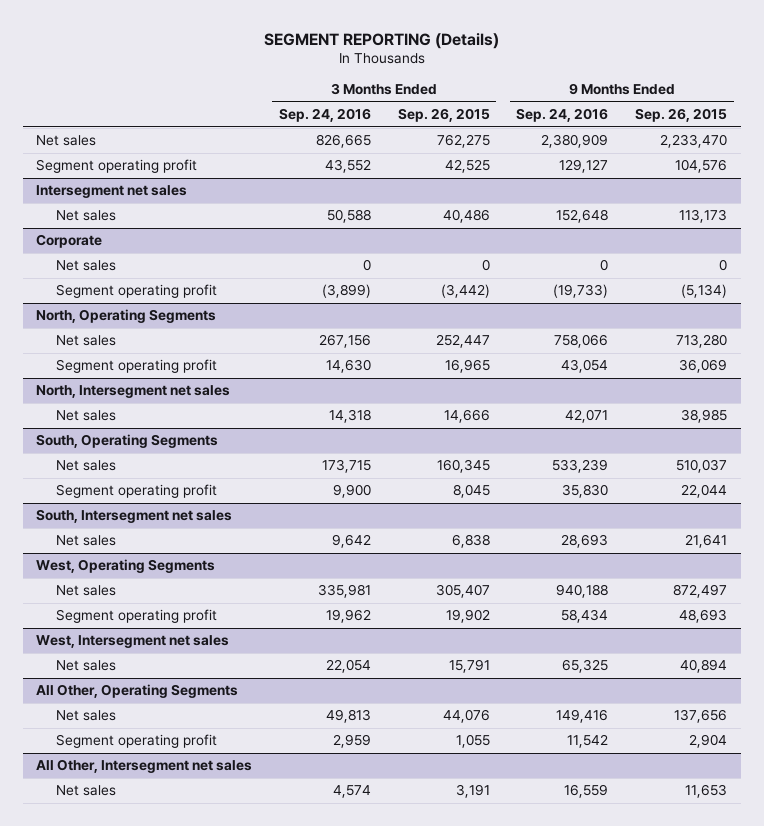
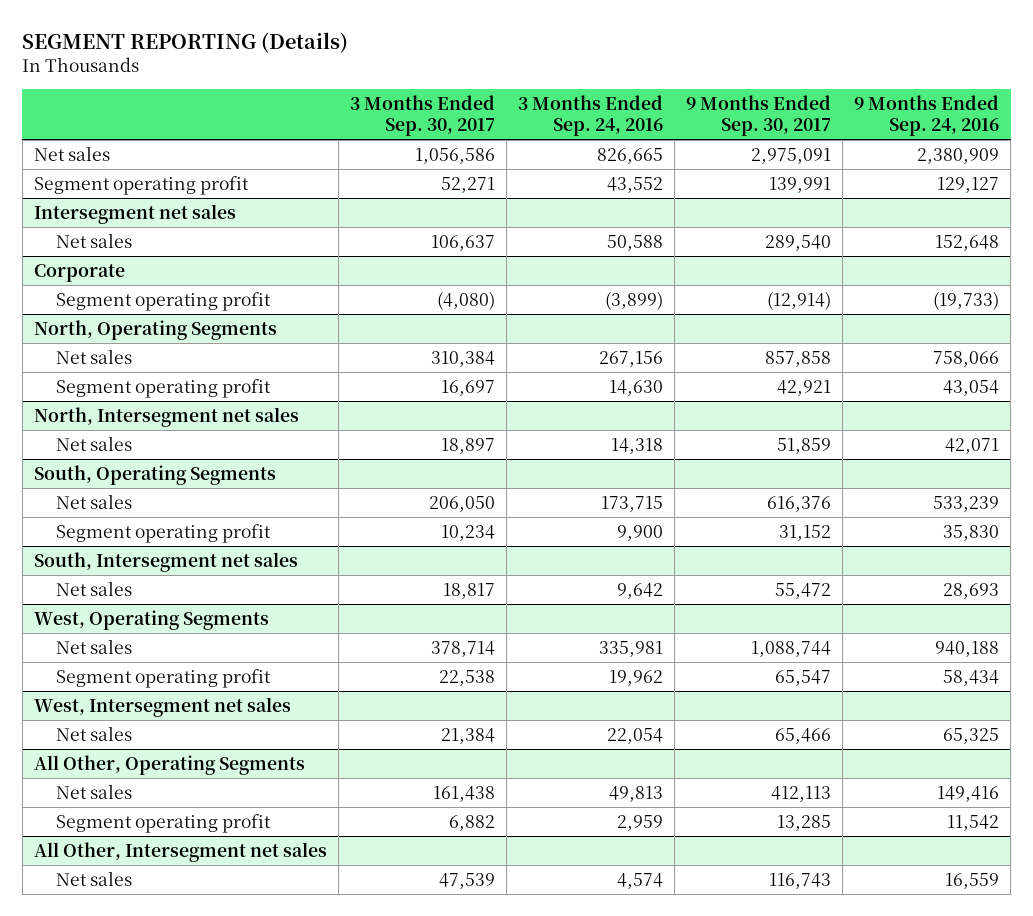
- | 3 Months Ended Sep. 24, 2016 | 3 Months Ended Sep. 26, 2015 | 9 Months Ended Sep. 24, 2016 | 9 Months Ended Sep. 26, 2015
+ | 3 Months Ended Sep. 30, 2017 | 3 Months Ended Sep. 24, 2016 | 9 Months Ended Sep. 30, 2017 | 9 Months Ended Sep. 24, 2016
@ Corporate
- Net sales | 0 | 0 | 0 | 0

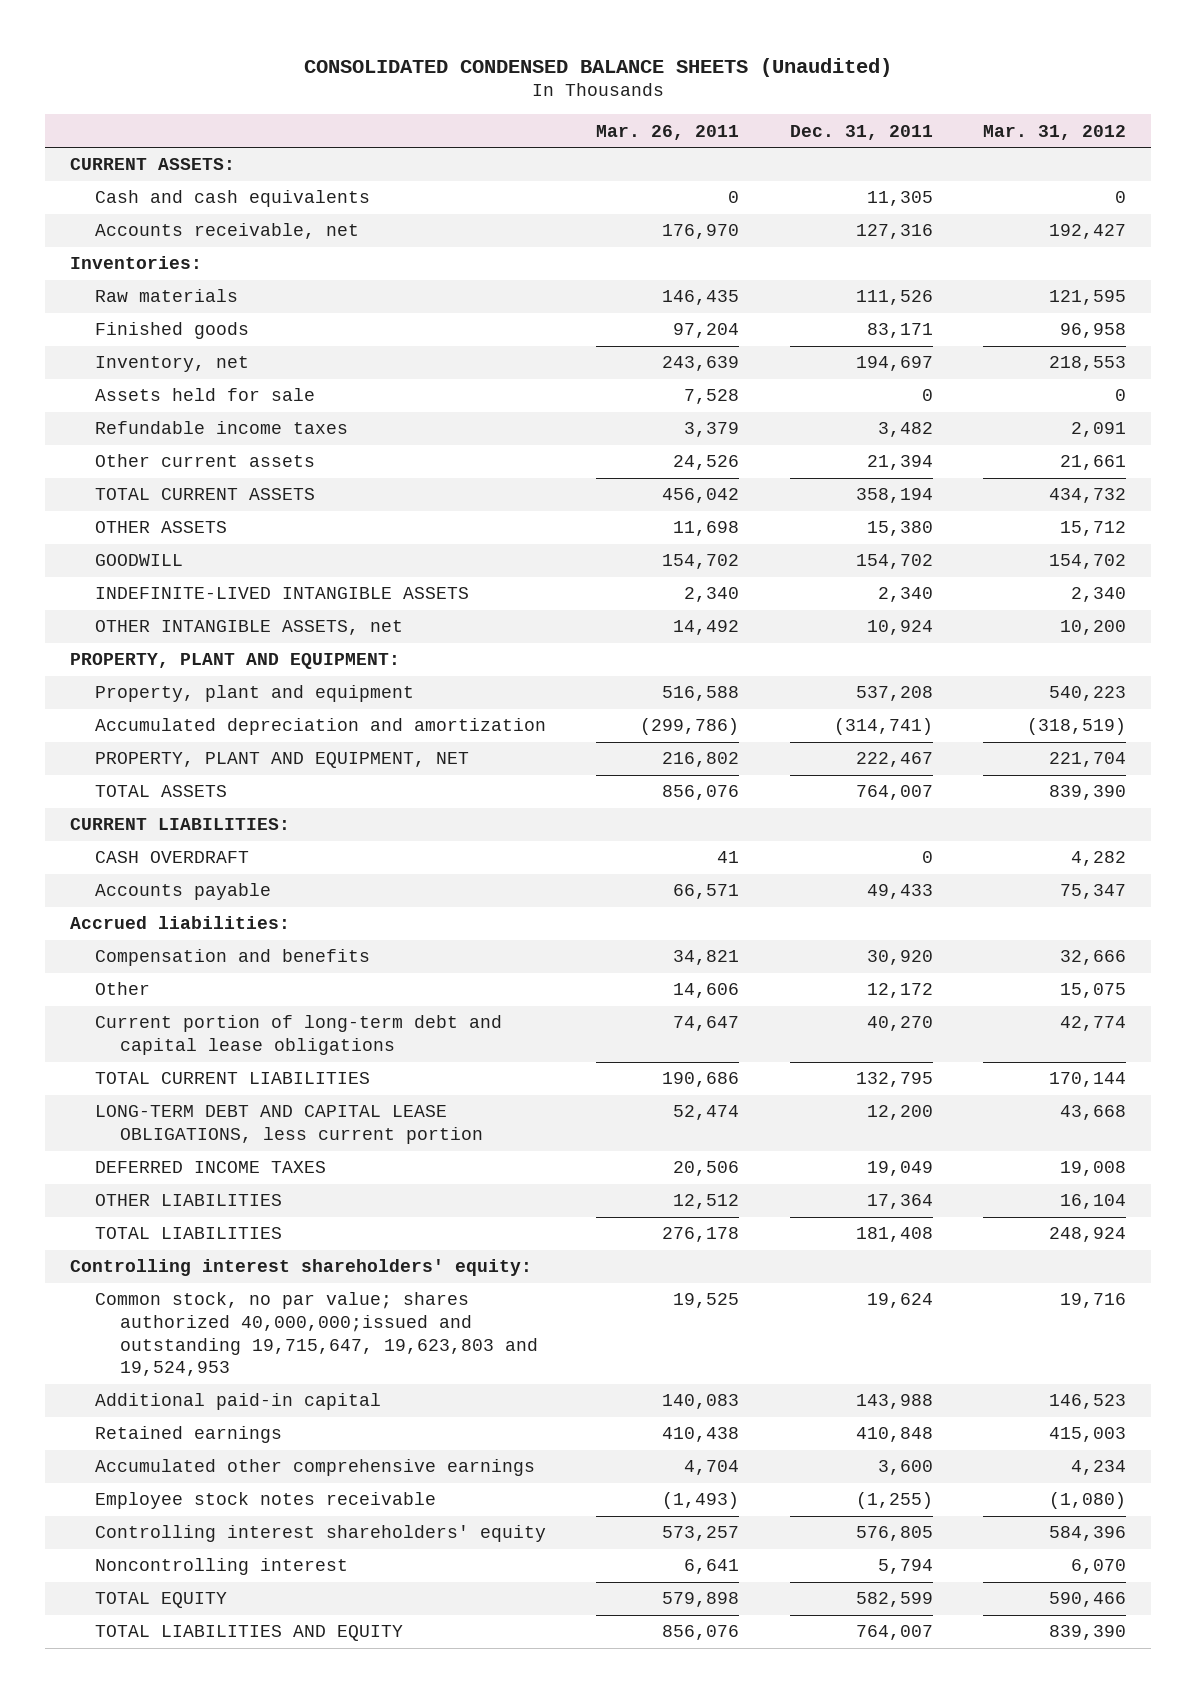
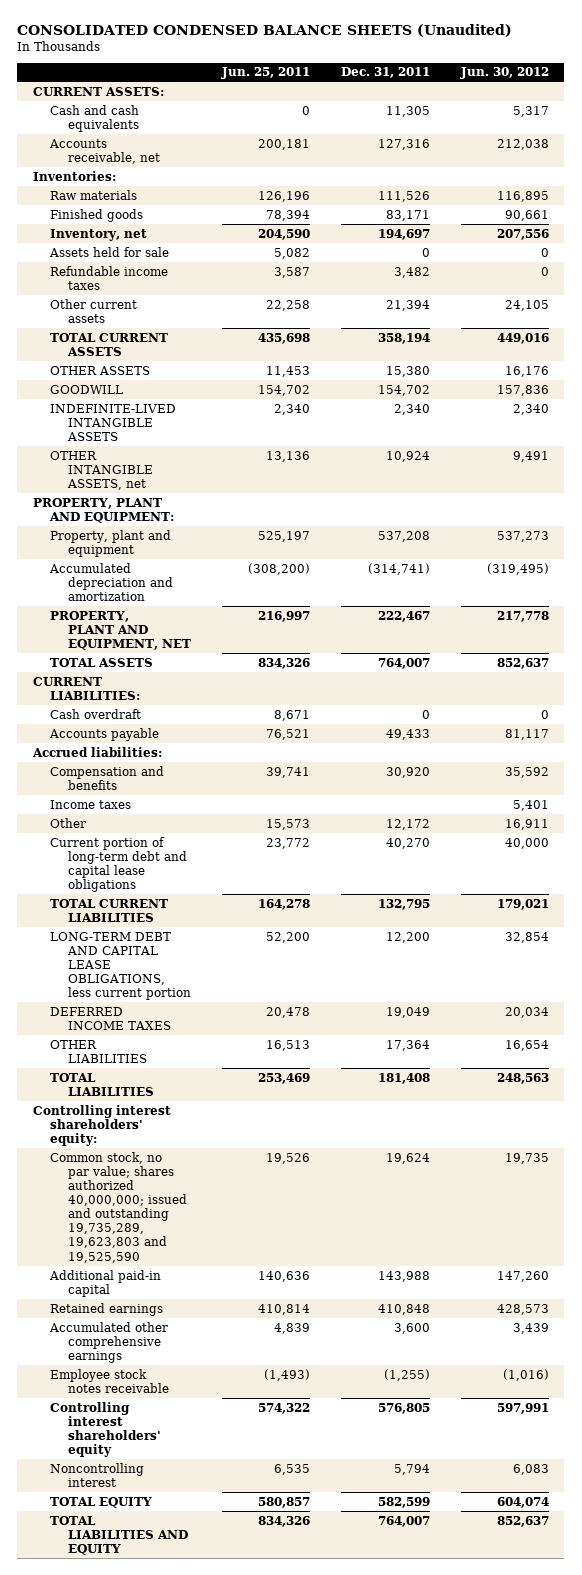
- | Mar. 26, 2011 | Dec. 31, 2011 | Mar. 31, 2012
+ | Jun. 25, 2011 | Dec. 31, 2011 | Jun. 30, 2012
- CASH OVERDRAFT | 41 | 0 | 4,282
+ Cash overdraft | 8,671 | 0 | 0
+ Income taxes | | | 5,401
- Common stock, no par value; shares authorized 40,000,000;issued and outstanding 19,715,647, 19,623,803 and 19,524,953 | 19,525 | 19,624 | 19,716
+ Common stock, no par value; shares authorized 40,000,000; issued and outstanding 19,735,289, 19,623,803 and 19,525,590 | 19,526 | 19,624 | 19,735

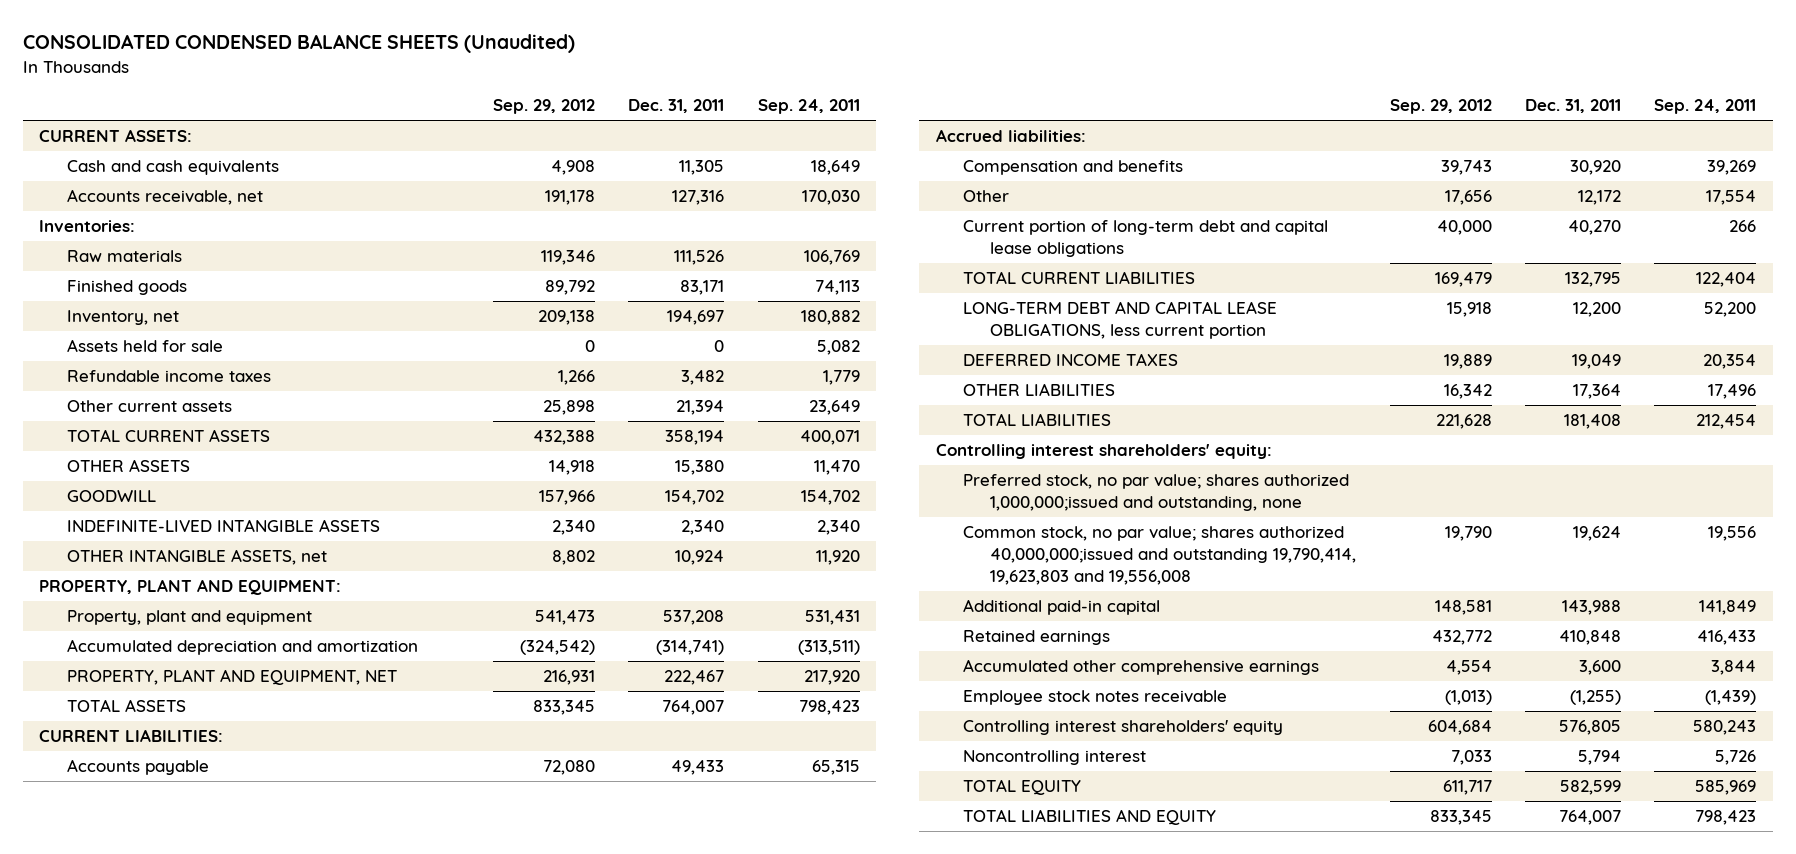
- | Jun. 25, 2011 | Dec. 31, 2011 | Jun. 30, 2012
+ | Sep. 29, 2012 | Dec. 31, 2011 | Sep. 24, 2011
- Cash overdraft | 8,671 | 0 | 0
- Income taxes | | | 5,401
- Common stock, no par value; shares authorized 40,000,000; issued and outstanding 19,735,289, 19,623,803 and 19,525,590 | 19,526 | 19,624 | 19,735
+ Preferred stock, no par value; shares authorized 1,000,000;issued and outstanding, none
+ Common stock, no par value; shares authorized 40,000,000;issued and outstanding 19,790,414, 19,623,803 and 19,556,008 | 19,790 | 19,624 | 19,556

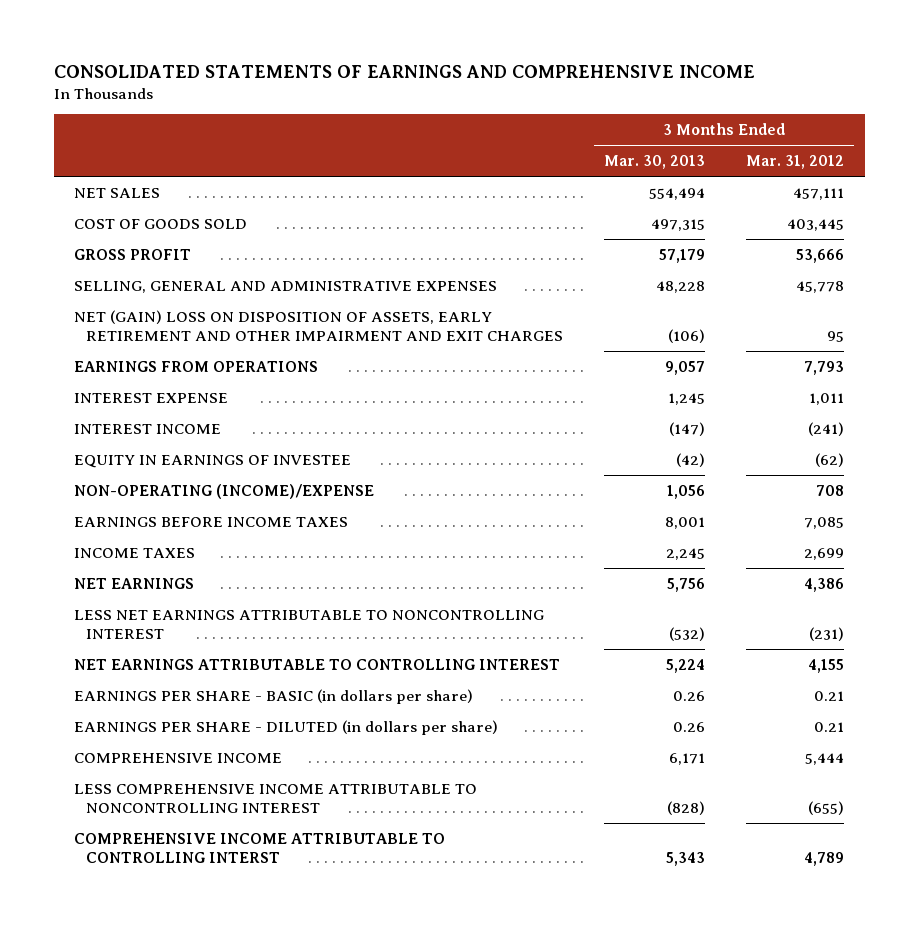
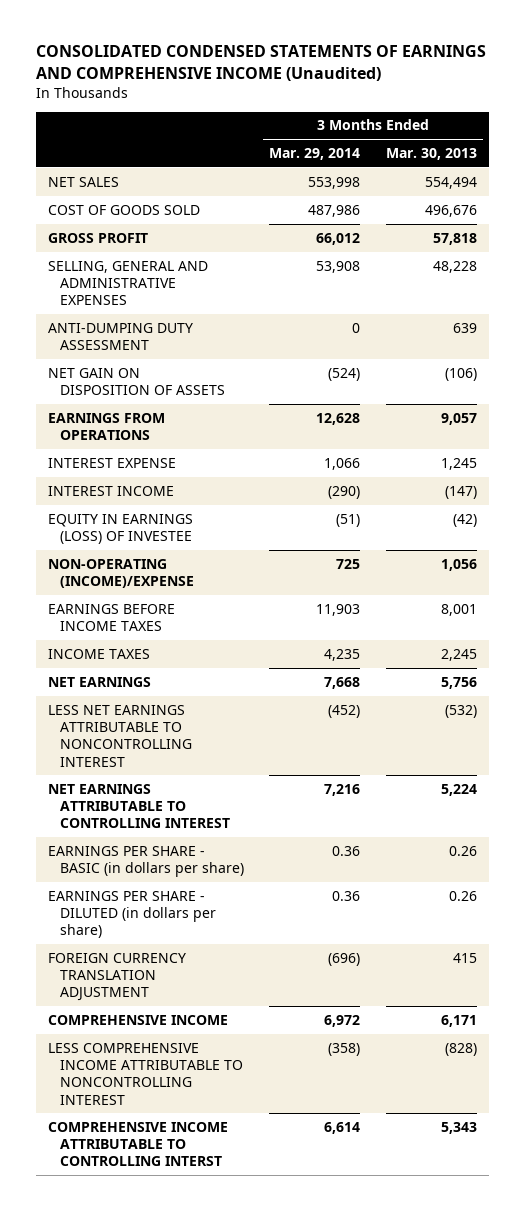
- CONSOLIDATED STATEMENTS OF EARNINGS AND COMPREHENSIVE INCOME
+ CONSOLIDATED CONDENSED STATEMENTS OF EARNINGS AND COMPREHENSIVE INCOME (Unaudited)
- | 3 Months Ended Mar. 30, 2013 | 3 Months Ended Mar. 31, 2012
+ | 3 Months Ended Mar. 29, 2014 | 3 Months Ended Mar. 30, 2013
- COST OF GOODS SOLD | 497,315 | 403,445
- GROSS PROFIT | 57,179 | 53,666
+ COST OF GOODS SOLD | 487,986 | 496,676
+ GROSS PROFIT | 66,012 | 57,818
- NET (GAIN) LOSS ON DISPOSITION OF ASSETS, EARLY RETIREMENT AND OTHER IMPAIRMENT AND EXIT CHARGES | (106) | 95
+ ANTI-DUMPING DUTY ASSESSMENT | 0 | 639
+ NET GAIN ON DISPOSITION OF ASSETS | (524) | (106)
- EQUITY IN EARNINGS OF INVESTEE | (42) | (62)
+ EQUITY IN EARNINGS (LOSS) OF INVESTEE | (51) | (42)
+ FOREIGN CURRENCY TRANSLATION ADJUSTMENT | (696) | 415

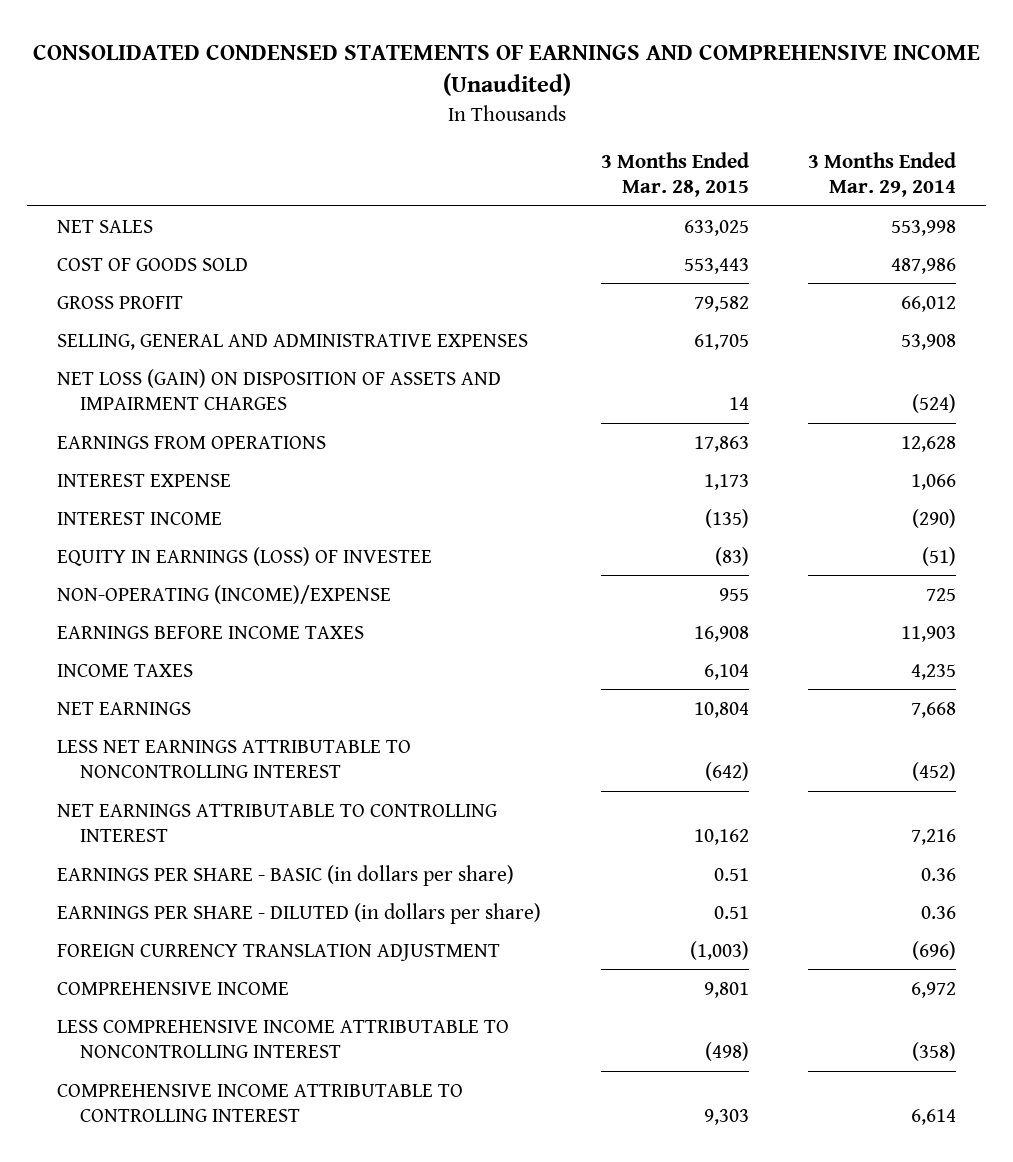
- | 3 Months Ended Mar. 29, 2014 | 3 Months Ended Mar. 30, 2013
+ | 3 Months Ended Mar. 28, 2015 | 3 Months Ended Mar. 29, 2014
- ANTI-DUMPING DUTY ASSESSMENT | 0 | 639
- NET GAIN ON DISPOSITION OF ASSETS | (524) | (106)
+ NET LOSS (GAIN) ON DISPOSITION OF ASSETS AND IMPAIRMENT CHARGES | 14 | (524)
- COMPREHENSIVE INCOME ATTRIBUTABLE TO CONTROLLING INTERST | 6,614 | 5,343
+ COMPREHENSIVE INCOME ATTRIBUTABLE TO CONTROLLING INTEREST | 9,303 | 6,614

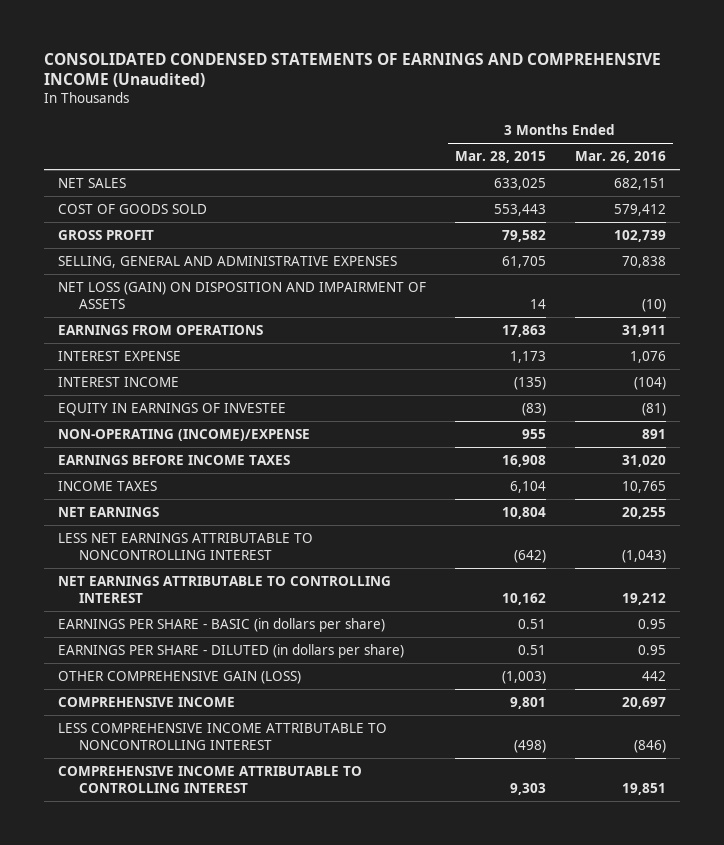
- | 3 Months Ended Mar. 28, 2015 | 3 Months Ended Mar. 29, 2014
+ | 3 Months Ended Mar. 28, 2015 | 3 Months Ended Mar. 26, 2016
- NET LOSS (GAIN) ON DISPOSITION OF ASSETS AND IMPAIRMENT CHARGES | 14 | (524)
+ NET LOSS (GAIN) ON DISPOSITION AND IMPAIRMENT OF ASSETS | 14 | (10)
- EQUITY IN EARNINGS (LOSS) OF INVESTEE | (83) | (51)
+ EQUITY IN EARNINGS OF INVESTEE | (83) | (81)
- FOREIGN CURRENCY TRANSLATION ADJUSTMENT | (1,003) | (696)
+ OTHER COMPREHENSIVE GAIN (LOSS) | (1,003) | 442

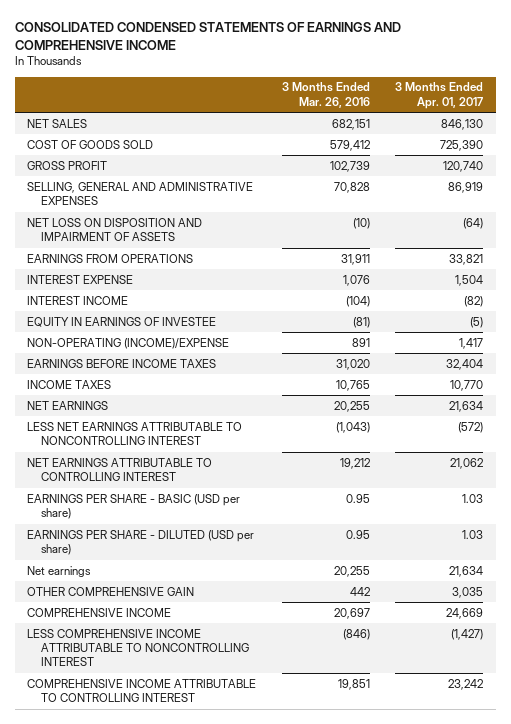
- CONSOLIDATED CONDENSED STATEMENTS OF EARNINGS AND COMPREHENSIVE INCOME (Unaudited)
+ CONSOLIDATED CONDENSED STATEMENTS OF EARNINGS AND COMPREHENSIVE INCOME
- | 3 Months Ended Mar. 28, 2015 | 3 Months Ended Mar. 26, 2016
+ | 3 Months Ended Mar. 26, 2016 | 3 Months Ended Apr. 01, 2017
- SELLING, GENERAL AND ADMINISTRATIVE EXPENSES | 61,705 | 70,838
- NET LOSS (GAIN) ON DISPOSITION AND IMPAIRMENT OF ASSETS | 14 | (10)
+ SELLING, GENERAL AND ADMINISTRATIVE EXPENSES | 70,828 | 86,919
+ NET LOSS ON DISPOSITION AND IMPAIRMENT OF ASSETS | (10) | (64)
- EARNINGS PER SHARE - BASIC (in dollars per share) | 0.51 | 0.95
- EARNINGS PER SHARE - DILUTED (in dollars per share) | 0.51 | 0.95
- OTHER COMPREHENSIVE GAIN (LOSS) | (1,003) | 442
+ EARNINGS PER SHARE - BASIC (USD per share) | 0.95 | 1.03
+ EARNINGS PER SHARE - DILUTED (USD per share) | 0.95 | 1.03
+ Net earnings | 20,255 | 21,634
+ OTHER COMPREHENSIVE GAIN | 442 | 3,035

